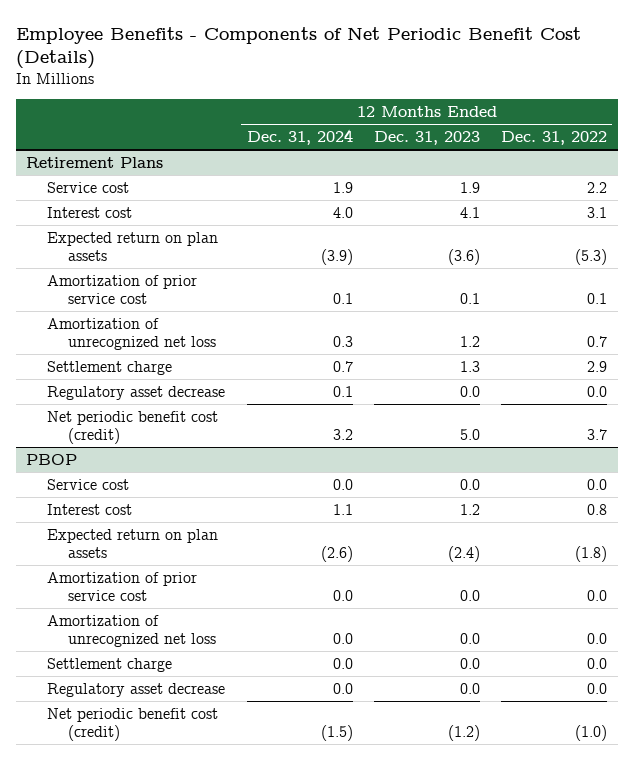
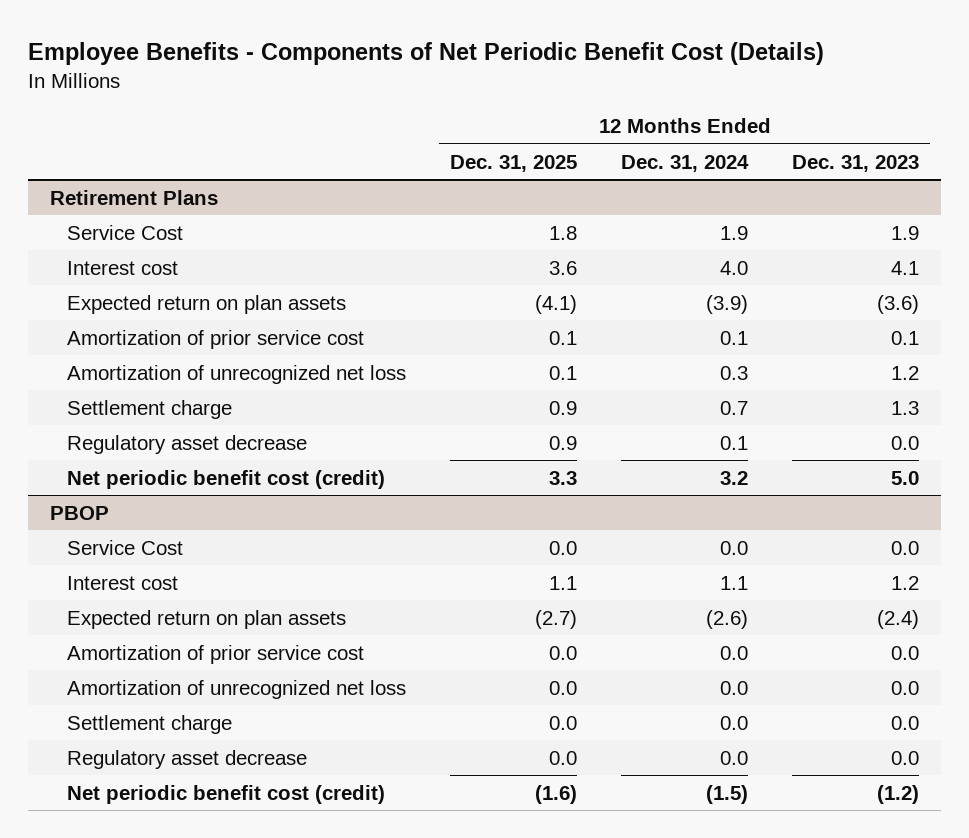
- | 12 Months Ended Dec. 31, 2024 | 12 Months Ended Dec. 31, 2023 | 12 Months Ended Dec. 31, 2022
+ | 12 Months Ended Dec. 31, 2025 | 12 Months Ended Dec. 31, 2024 | 12 Months Ended Dec. 31, 2023
@ Retirement Plans
- Service cost | 1.9 | 1.9 | 2.2
+ Service Cost | 1.8 | 1.9 | 1.9
@ PBOP
- Service cost | 0.0 | 0.0 | 0.0
+ Service Cost | 0.0 | 0.0 | 0.0

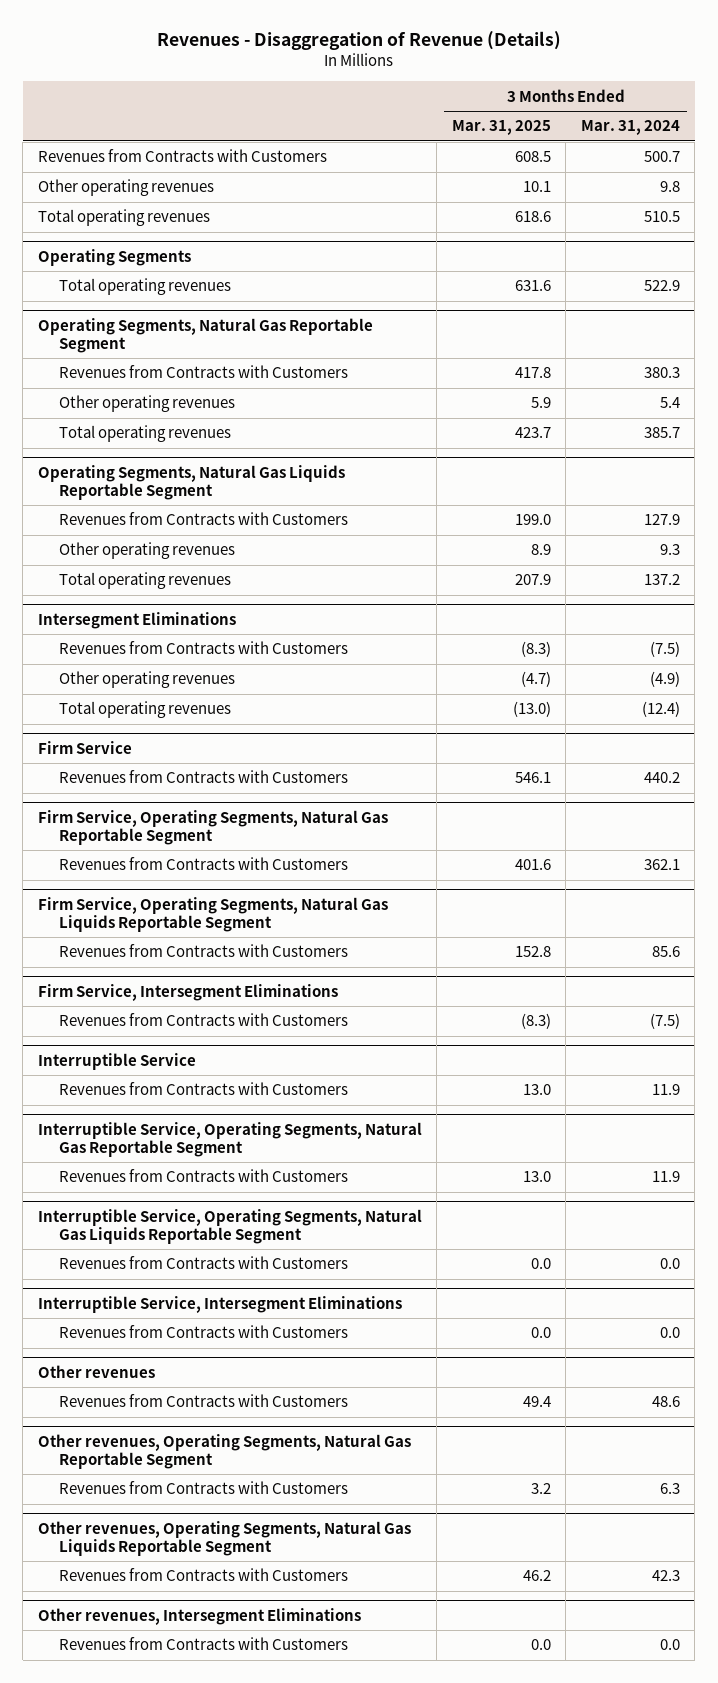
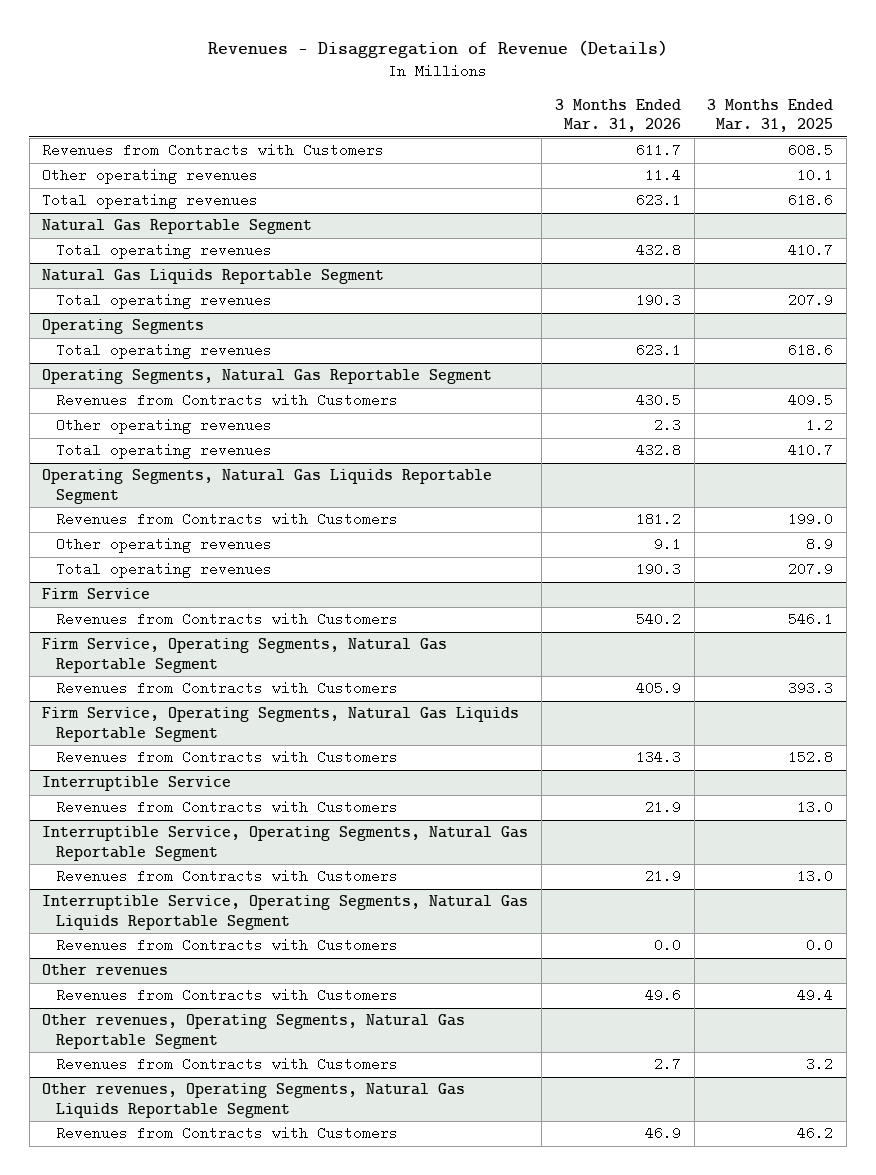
- | 3 Months Ended Mar. 31, 2025 | 3 Months Ended Mar. 31, 2024
+ | 3 Months Ended Mar. 31, 2026 | 3 Months Ended Mar. 31, 2025
+ Natural Gas Reportable Segment
+ Total operating revenues | 432.8 | 410.7
+ Natural Gas Liquids Reportable Segment
+ Total operating revenues | 190.3 | 207.9
@ Operating Segments
- Total operating revenues | 631.6 | 522.9
+ Total operating revenues | 623.1 | 618.6
@ Operating Segments, Natural Gas Reportable Segment
- Revenues from Contracts with Customers | 417.8 | 380.3
- Other operating revenues | 5.9 | 5.4
- Total operating revenues | 423.7 | 385.7
+ Revenues from Contracts with Customers | 430.5 | 409.5
+ Other operating revenues | 2.3 | 1.2
+ Total operating revenues | 432.8 | 410.7
- Intersegment Eliminations
- Revenues from Contracts with Customers | (8.3) | (7.5)
- Other operating revenues | (4.7) | (4.9)
- Total operating revenues | (13.0) | (12.4)
@ Firm Service, Operating Segments, Natural Gas Reportable Segment
- Revenues from Contracts with Customers | 401.6 | 362.1
+ Revenues from Contracts with Customers | 405.9 | 393.3
- Firm Service, Intersegment Eliminations
- Revenues from Contracts with Customers | (8.3) | (7.5)
- Interruptible Service, Intersegment Eliminations
- Revenues from Contracts with Customers | 0.0 | 0.0
- Other revenues, Intersegment Eliminations
- Revenues from Contracts with Customers | 0.0 | 0.0

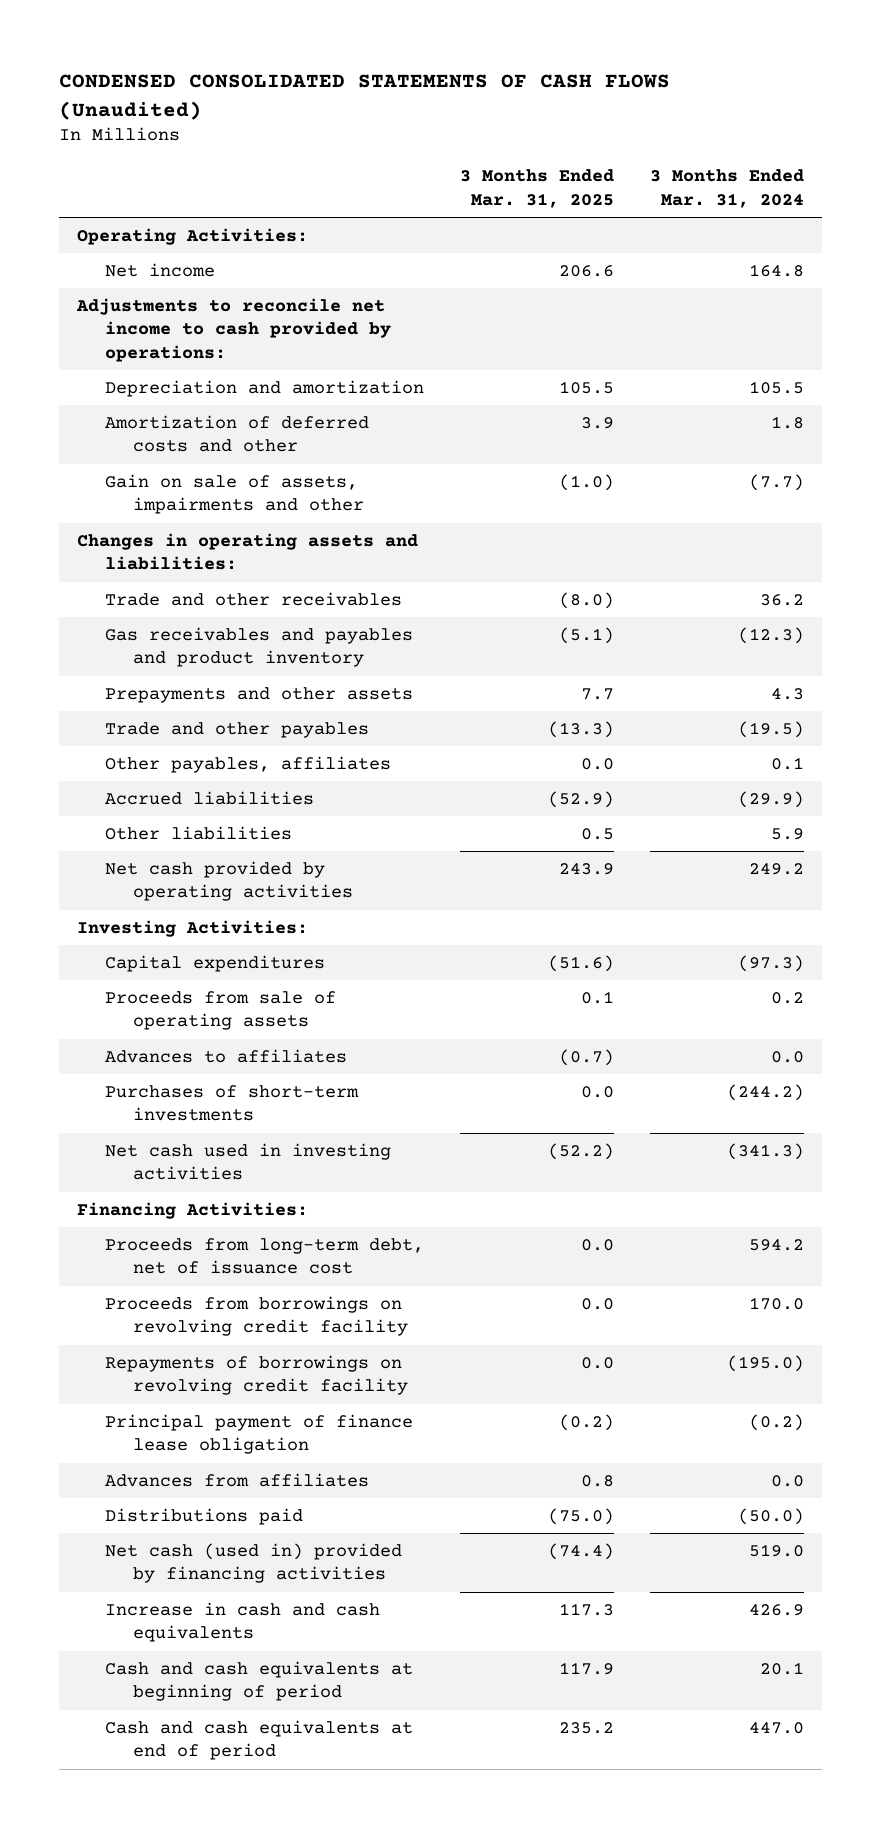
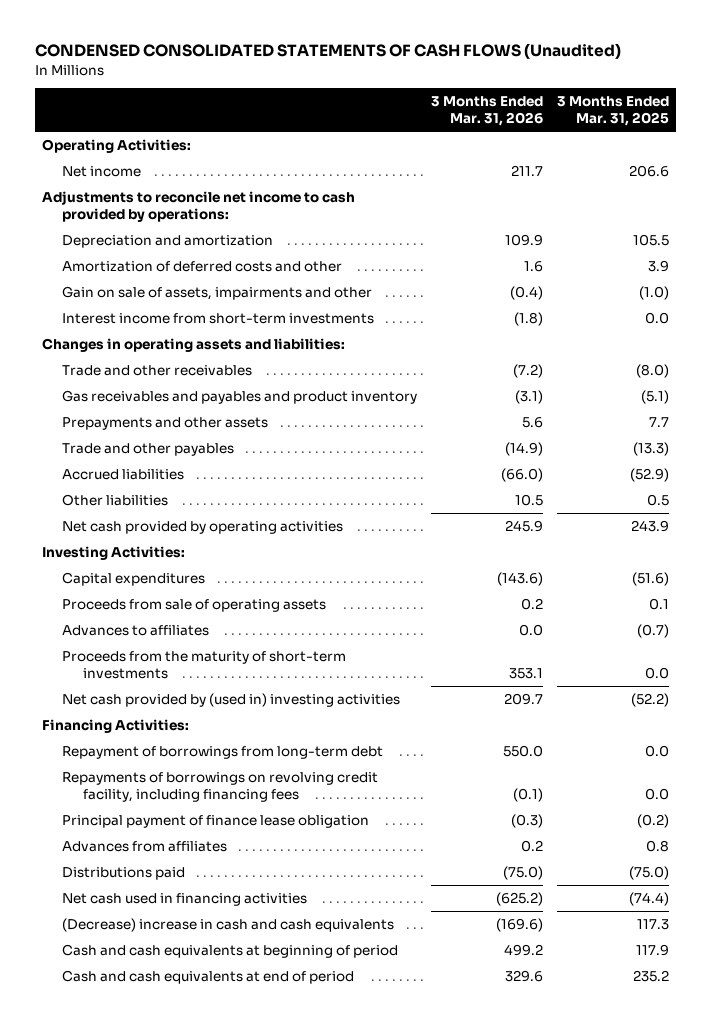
- | 3 Months Ended Mar. 31, 2025 | 3 Months Ended Mar. 31, 2024
+ | 3 Months Ended Mar. 31, 2026 | 3 Months Ended Mar. 31, 2025
+ Interest income from short-term investments | (1.8) | 0.0
- Other payables, affiliates | 0.0 | 0.1
- Purchases of short-term investments | 0.0 | (244.2)
- Net cash used in investing activities | (52.2) | (341.3)
+ Proceeds from the maturity of short-term investments | 353.1 | 0.0
+ Net cash provided by (used in) investing activities | 209.7 | (52.2)
- Proceeds from long-term debt, net of issuance cost | 0.0 | 594.2
- Proceeds from borrowings on revolving credit facility | 0.0 | 170.0
- Repayments of borrowings on revolving credit facility | 0.0 | (195.0)
+ Repayment of borrowings from long-term debt | 550.0 | 0.0
+ Repayments of borrowings on revolving credit facility, including financing fees | (0.1) | 0.0
- Net cash (used in) provided by financing activities | (74.4) | 519.0
- Increase in cash and cash equivalents | 117.3 | 426.9
+ Net cash used in financing activities | (625.2) | (74.4)
+ (Decrease) increase in cash and cash equivalents | (169.6) | 117.3

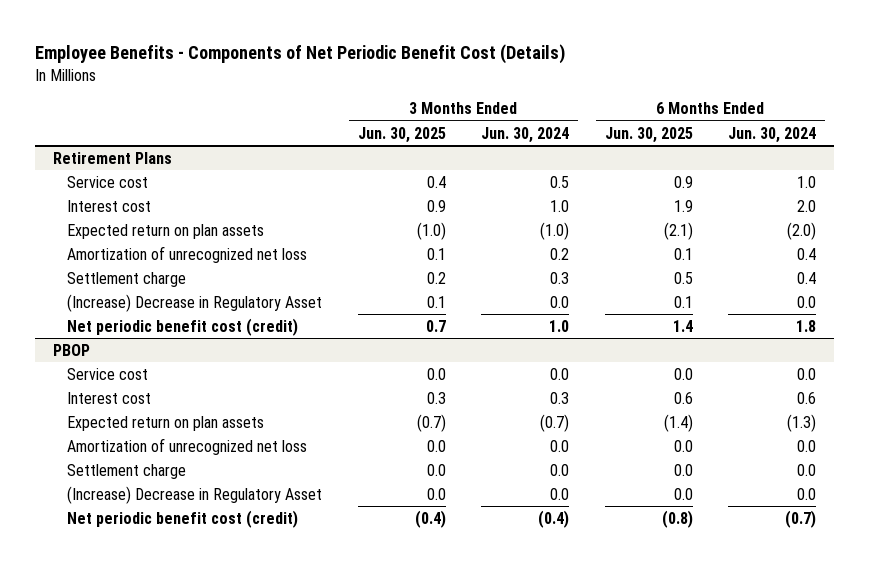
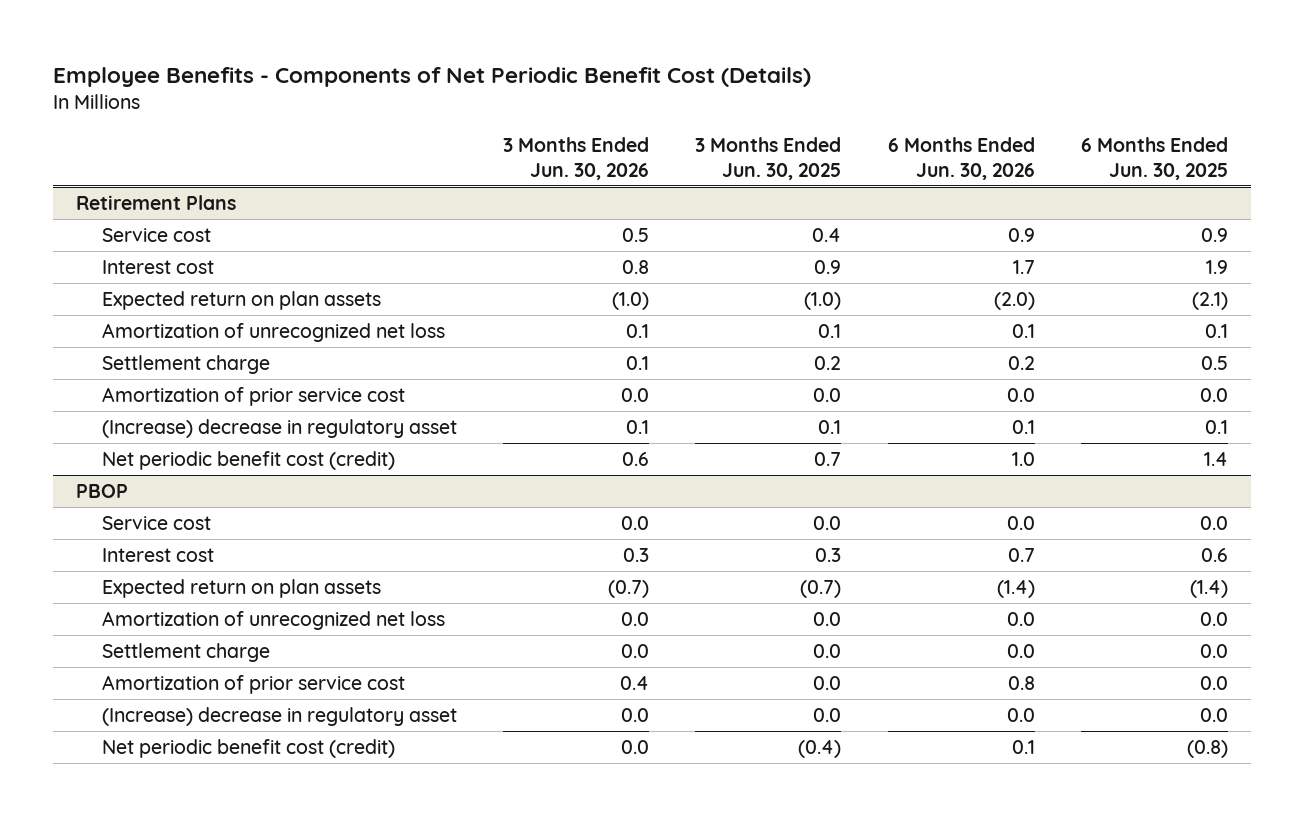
- | 3 Months Ended Jun. 30, 2025 | 3 Months Ended Jun. 30, 2024 | 6 Months Ended Jun. 30, 2025 | 6 Months Ended Jun. 30, 2024
+ | 3 Months Ended Jun. 30, 2026 | 3 Months Ended Jun. 30, 2025 | 6 Months Ended Jun. 30, 2026 | 6 Months Ended Jun. 30, 2025
@ Retirement Plans
- (Increase) Decrease in Regulatory Asset | 0.1 | 0.0 | 0.1 | 0.0
+ Amortization of prior service cost | 0.0 | 0.0 | 0.0 | 0.0
+ (Increase) decrease in regulatory asset | 0.1 | 0.1 | 0.1 | 0.1
@ PBOP
- (Increase) Decrease in Regulatory Asset | 0.0 | 0.0 | 0.0 | 0.0
+ Amortization of prior service cost | 0.4 | 0.0 | 0.8 | 0.0
+ (Increase) decrease in regulatory asset | 0.0 | 0.0 | 0.0 | 0.0

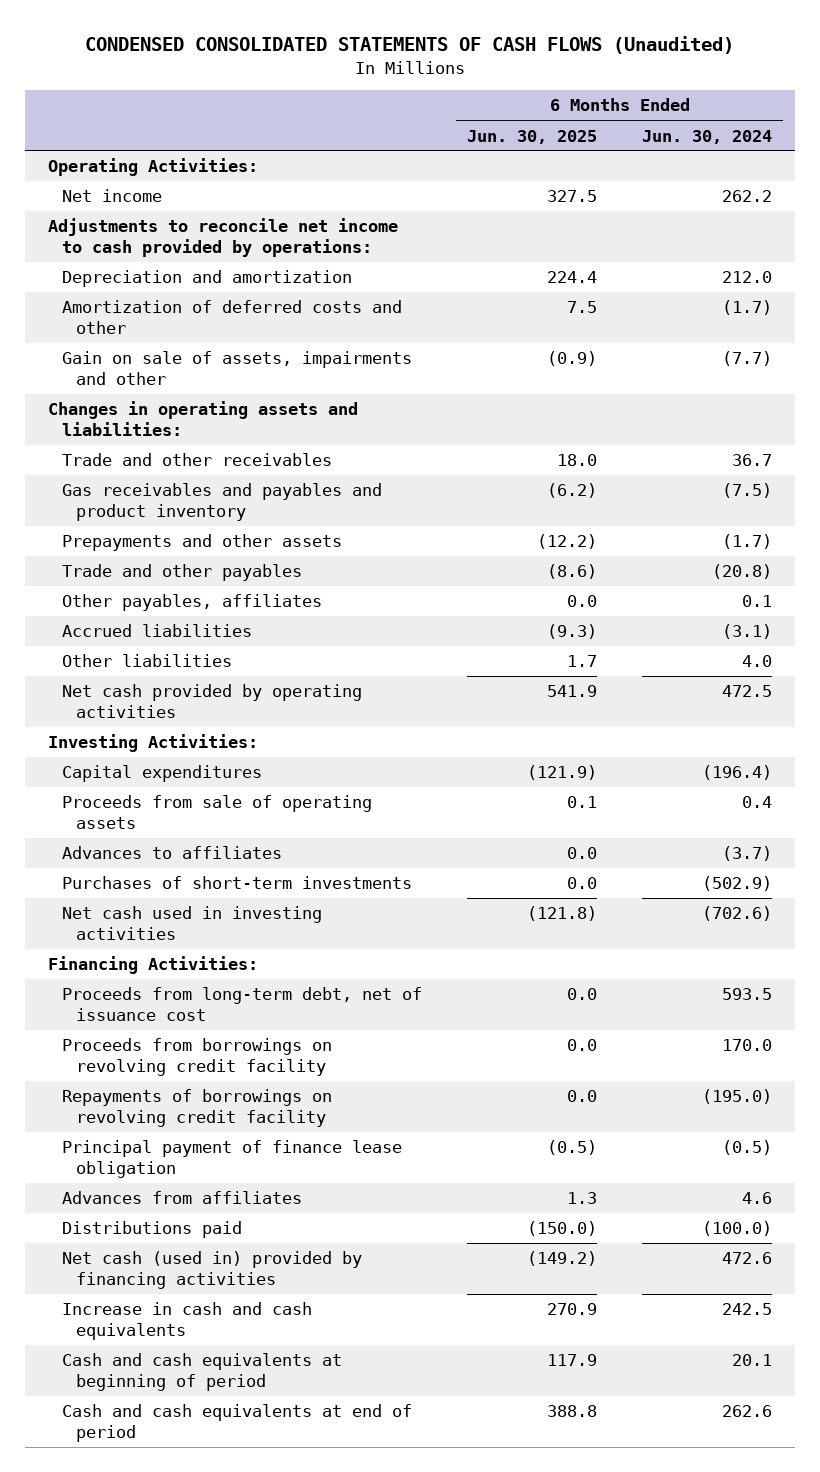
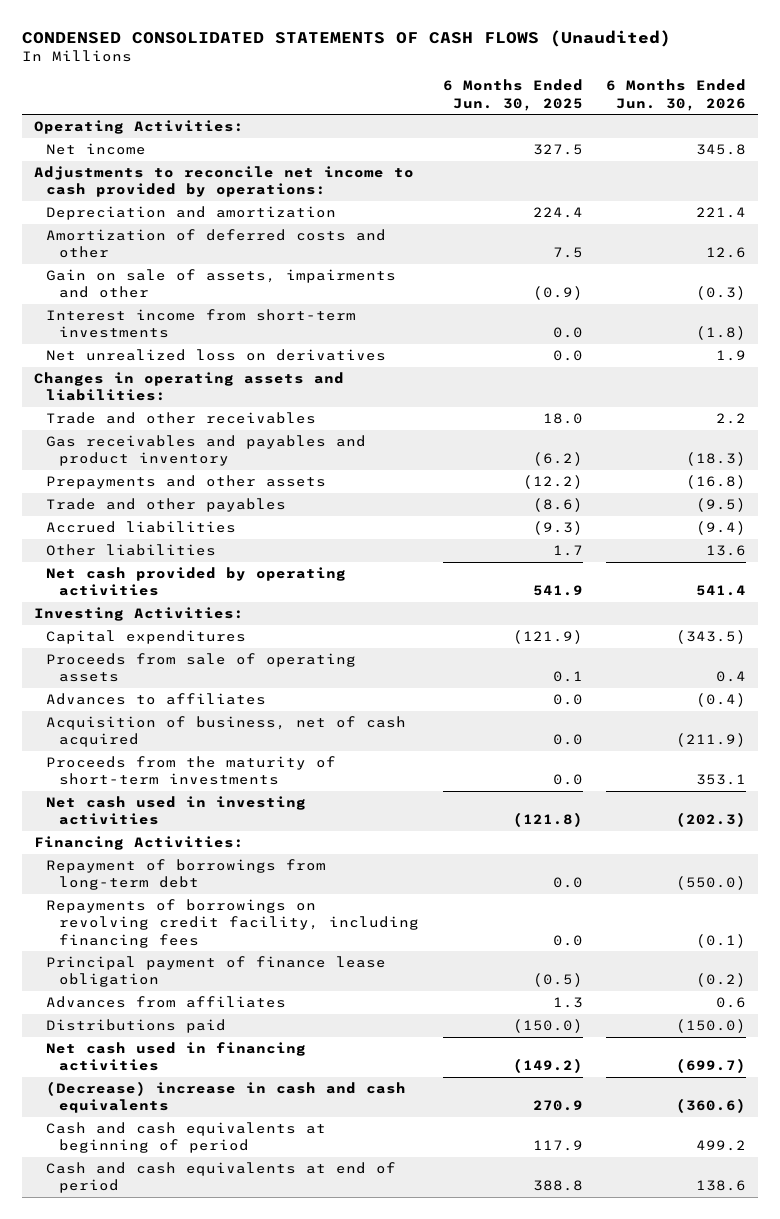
- | 6 Months Ended Jun. 30, 2025 | 6 Months Ended Jun. 30, 2024
+ | 6 Months Ended Jun. 30, 2025 | 6 Months Ended Jun. 30, 2026
+ Interest income from short-term investments | 0.0 | (1.8)
+ Net unrealized loss on derivatives | 0.0 | 1.9
- Other payables, affiliates | 0.0 | 0.1
- Purchases of short-term investments | 0.0 | (502.9)
+ Acquisition of business, net of cash acquired | 0.0 | (211.9)
+ Proceeds from the maturity of short-term investments | 0.0 | 353.1
- Proceeds from long-term debt, net of issuance cost | 0.0 | 593.5
- Proceeds from borrowings on revolving credit facility | 0.0 | 170.0
- Repayments of borrowings on revolving credit facility | 0.0 | (195.0)
+ Repayment of borrowings from long-term debt | 0.0 | (550.0)
+ Repayments of borrowings on revolving credit facility, including financing fees | 0.0 | (0.1)
- Net cash (used in) provided by financing activities | (149.2) | 472.6
- Increase in cash and cash equivalents | 270.9 | 242.5
+ Net cash used in financing activities | (149.2) | (699.7)
+ (Decrease) increase in cash and cash equivalents | 270.9 | (360.6)

